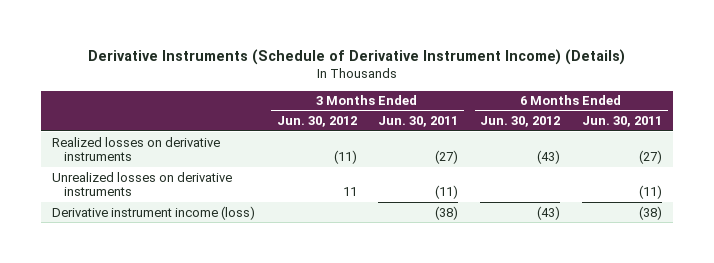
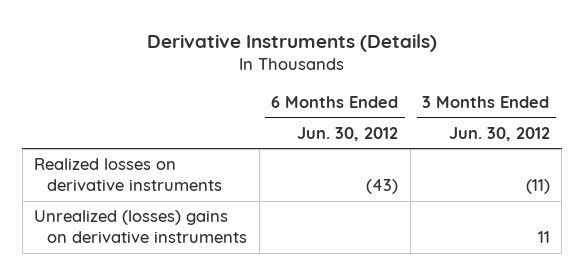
- Derivative Instruments (Schedule of Derivative Instrument Income) (Details)
+ Derivative Instruments (Details)
- | 3 Months Ended Jun. 30, 2012 | 3 Months Ended Jun. 30, 2011 | 6 Months Ended Jun. 30, 2012 | 6 Months Ended Jun. 30, 2011
+ | 6 Months Ended Jun. 30, 2012 | 3 Months Ended Jun. 30, 2012
- Unrealized losses on derivative instruments | 11 | (11) | | (11)
- Derivative instrument income (loss) | | (38) | (43) | (38)
+ Unrealized (losses) gains on derivative instruments | | 11

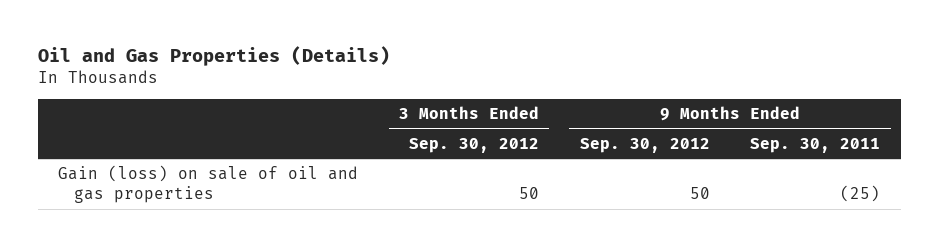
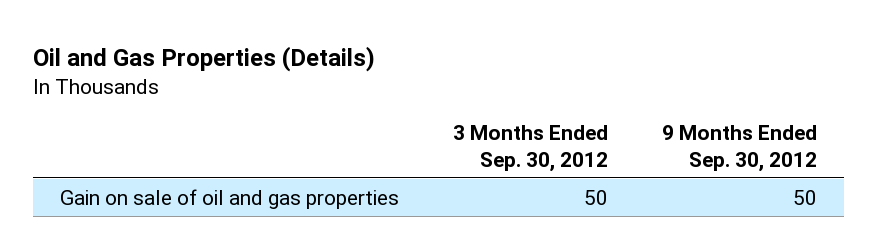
- | 3 Months Ended Sep. 30, 2012 | 9 Months Ended Sep. 30, 2012 | 9 Months Ended Sep. 30, 2011
+ | 3 Months Ended Sep. 30, 2012 | 9 Months Ended Sep. 30, 2012
- Gain (loss) on sale of oil and gas properties | 50 | 50 | (25)
+ Gain on sale of oil and gas properties | 50 | 50

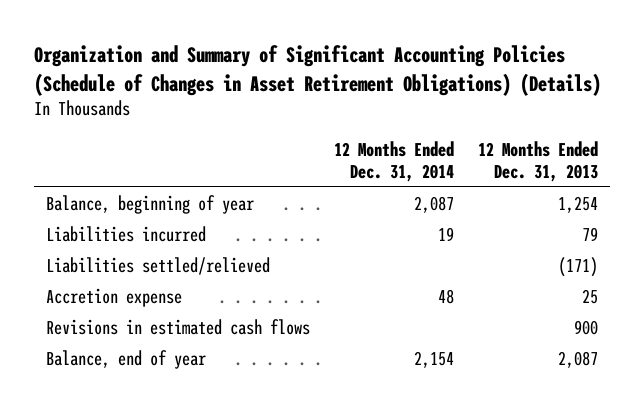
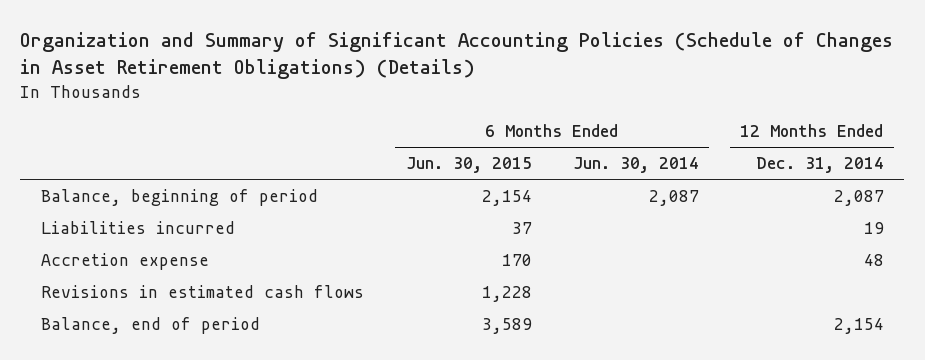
- | 12 Months Ended Dec. 31, 2014 | 12 Months Ended Dec. 31, 2013
+ | 6 Months Ended Jun. 30, 2015 | 6 Months Ended Jun. 30, 2014 | 12 Months Ended Dec. 31, 2014
- Balance, beginning of year | 2,087 | 1,254
+ Balance, beginning of period | 2,154 | 2,087 | 2,087
- Liabilities settled/relieved | | (171)
- Balance, end of year | 2,154 | 2,087
+ Balance, end of period | 3,589 | | 2,154

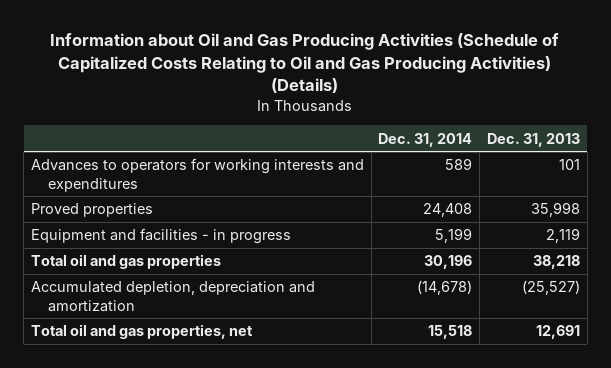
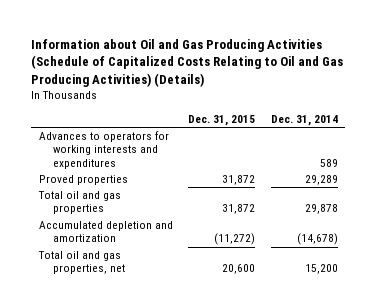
- | Dec. 31, 2014 | Dec. 31, 2013
+ | Dec. 31, 2015 | Dec. 31, 2014
- Proved properties | 24,408 | 35,998
- Equipment and facilities - in progress | 5,199 | 2,119
- Total oil and gas properties | 30,196 | 38,218
- Accumulated depletion, depreciation and amortization | (14,678) | (25,527)
- Total oil and gas properties, net | 15,518 | 12,691
+ Proved properties | 31,872 | 29,289
+ Total oil and gas properties | 31,872 | 29,878
+ Accumulated depletion and amortization | (11,272) | (14,678)
+ Total oil and gas properties, net | 20,600 | 15,200

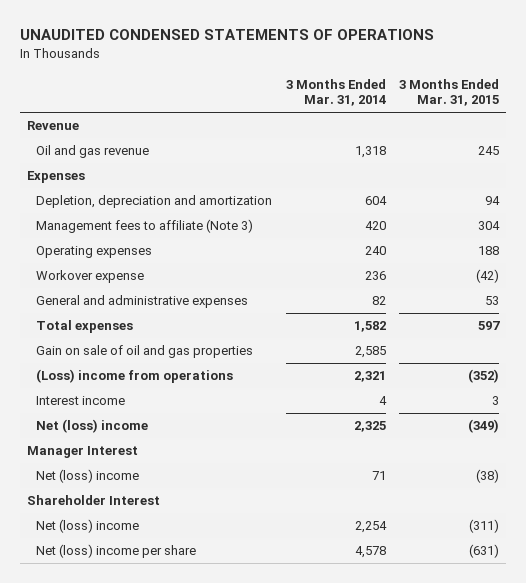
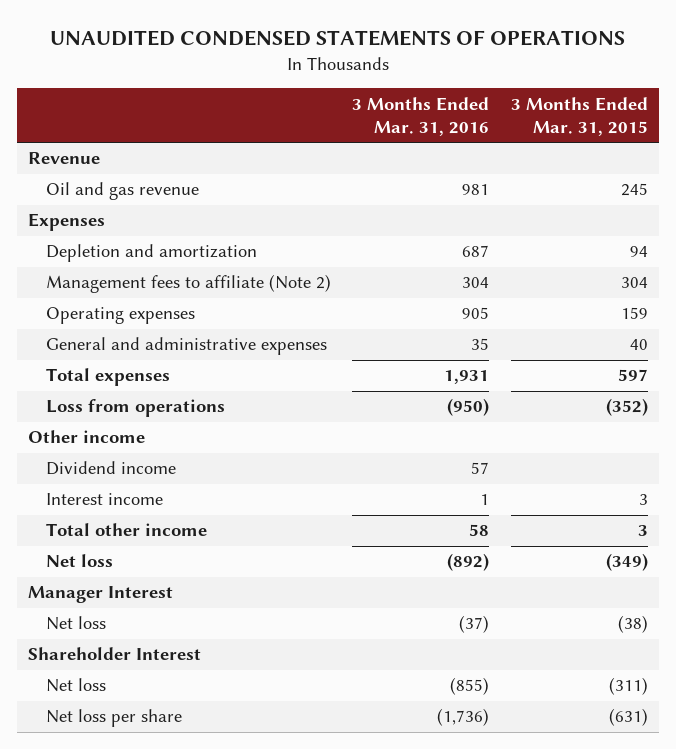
- | 3 Months Ended Mar. 31, 2014 | 3 Months Ended Mar. 31, 2015
+ | 3 Months Ended Mar. 31, 2016 | 3 Months Ended Mar. 31, 2015
- Depletion, depreciation and amortization | 604 | 94
- Management fees to affiliate (Note 3) | 420 | 304
- Operating expenses | 240 | 188
- Workover expense | 236 | (42)
- General and administrative expenses | 82 | 53
+ Depletion and amortization | 687 | 94
+ Management fees to affiliate (Note 2) | 304 | 304
+ Operating expenses | 905 | 159
+ General and administrative expenses | 35 | 40
- Gain on sale of oil and gas properties | 2,585 |
- (Loss) income from operations | 2,321 | (352)
+ Loss from operations | (950) | (352)
+ Other income
+ Dividend income | 57 |
- Net (loss) income | 2,325 | (349)
+ Total other income | 58 | 3
+ Net loss | (892) | (349)
- Net (loss) income | 71 | (38)
+ Net loss | (37) | (38)
- Net (loss) income | 2,254 | (311)
- Net (loss) income per share | 4,578 | (631)
+ Net loss | (855) | (311)
+ Net loss per share | (1,736) | (631)

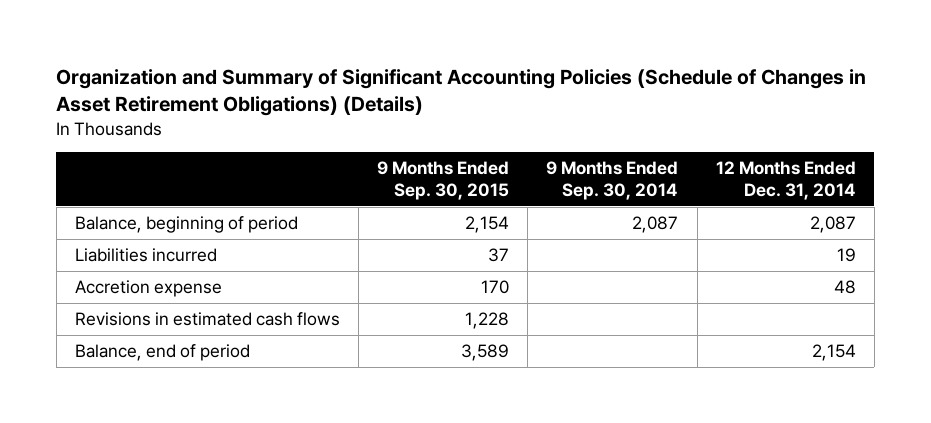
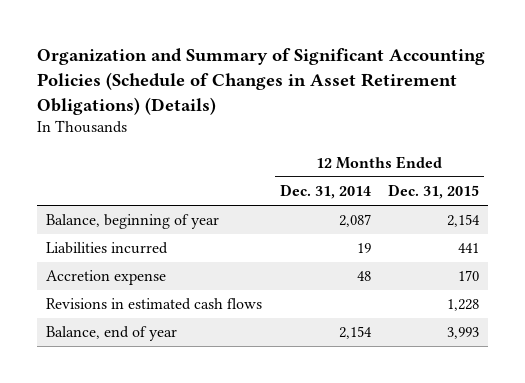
- | 9 Months Ended Sep. 30, 2015 | 9 Months Ended Sep. 30, 2014 | 12 Months Ended Dec. 31, 2014
+ | 12 Months Ended Dec. 31, 2014 | 12 Months Ended Dec. 31, 2015
- Balance, beginning of period | 2,154 | 2,087 | 2,087
+ Balance, beginning of year | 2,087 | 2,154
- Balance, end of period | 3,589 | | 2,154
+ Balance, end of year | 2,154 | 3,993

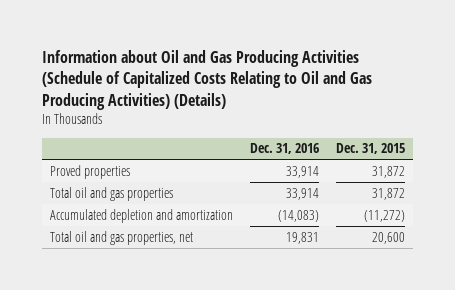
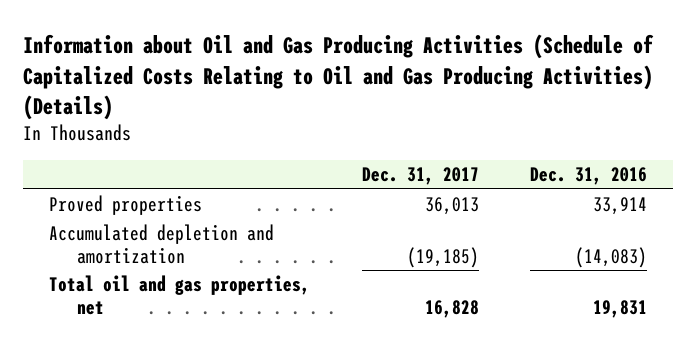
- | Dec. 31, 2016 | Dec. 31, 2015
+ | Dec. 31, 2017 | Dec. 31, 2016
- Total oil and gas properties | 33,914 | 31,872

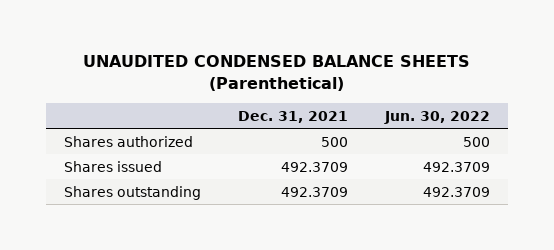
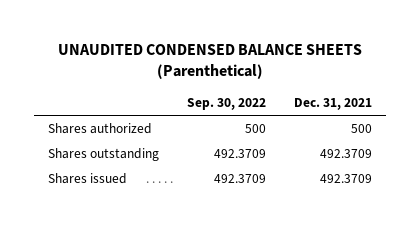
- | Dec. 31, 2021 | Jun. 30, 2022
+ | Sep. 30, 2022 | Dec. 31, 2021
moved down: Shares issued | 492.3709 | 492.3709

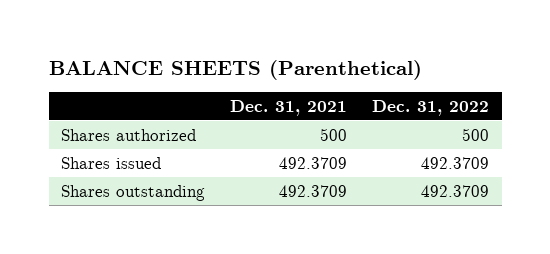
- UNAUDITED CONDENSED BALANCE SHEETS (Parenthetical)
+ BALANCE SHEETS (Parenthetical)
- | Sep. 30, 2022 | Dec. 31, 2021
+ | Dec. 31, 2021 | Dec. 31, 2022
moved down: Shares outstanding | 492.3709 | 492.3709

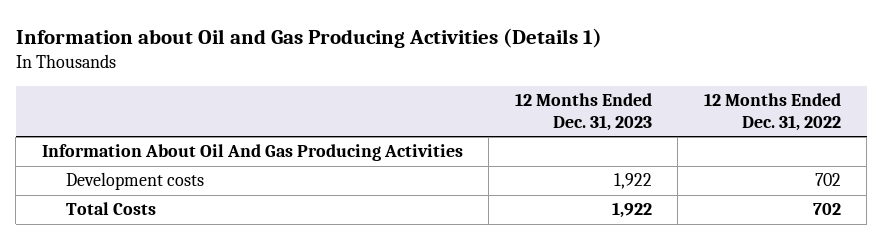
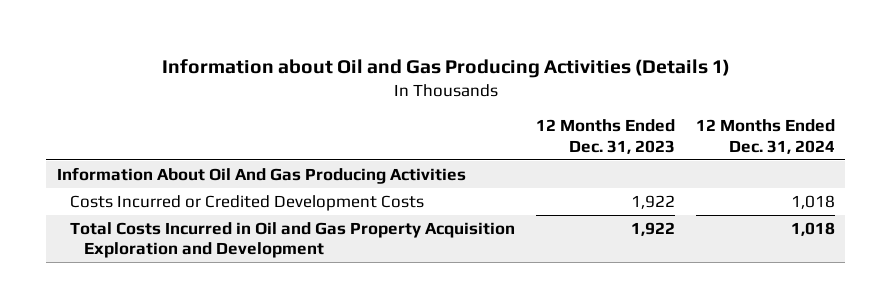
- | 12 Months Ended Dec. 31, 2023 | 12 Months Ended Dec. 31, 2022
+ | 12 Months Ended Dec. 31, 2023 | 12 Months Ended Dec. 31, 2024
- Development costs | 1,922 | 702
- Total Costs | 1,922 | 702
+ Costs Incurred or Credited Development Costs | 1,922 | 1,018
+ Total Costs Incurred in Oil and Gas Property Acquisition Exploration and Development | 1,922 | 1,018

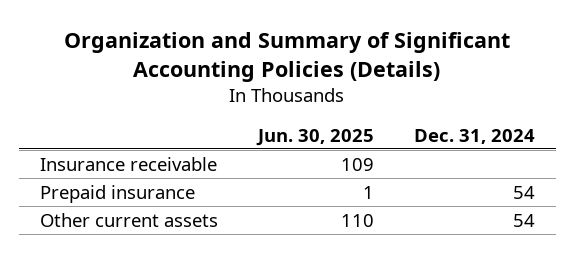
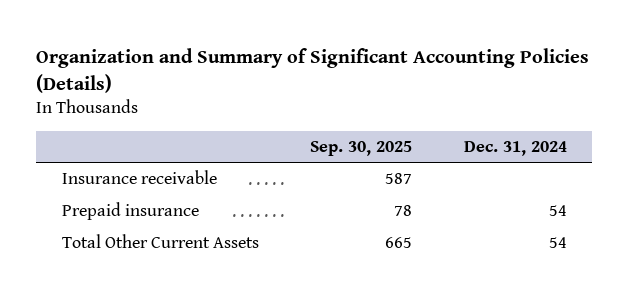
- | Jun. 30, 2025 | Dec. 31, 2024
+ | Sep. 30, 2025 | Dec. 31, 2024
- Other current assets | 110 | 54
+ Total Other Current Assets | 665 | 54

